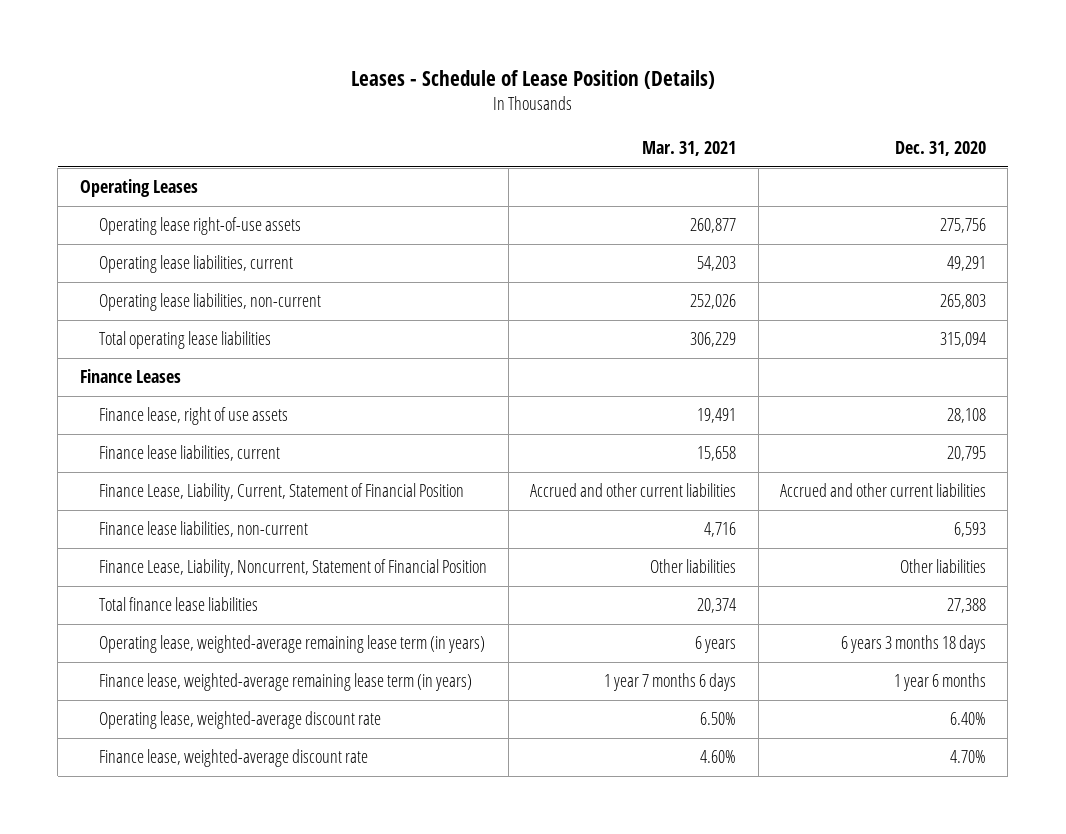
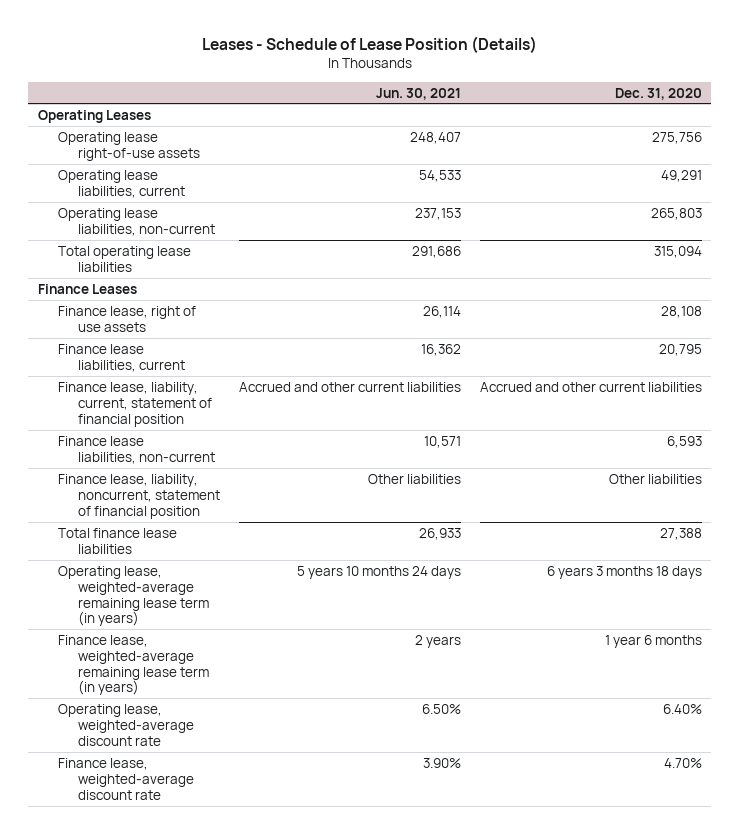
- | Mar. 31, 2021 | Dec. 31, 2020
+ | Jun. 30, 2021 | Dec. 31, 2020
- Finance Lease, Liability, Current, Statement of Financial Position | Accrued and other current liabilities | Accrued and other current liabilities
+ Finance lease, liability, current, statement of financial position | Accrued and other current liabilities | Accrued and other current liabilities
- Finance Lease, Liability, Noncurrent, Statement of Financial Position | Other liabilities | Other liabilities
+ Finance lease, liability, noncurrent, statement of financial position | Other liabilities | Other liabilities

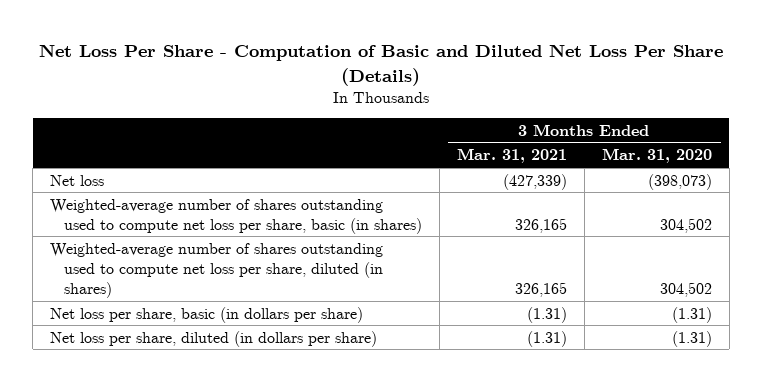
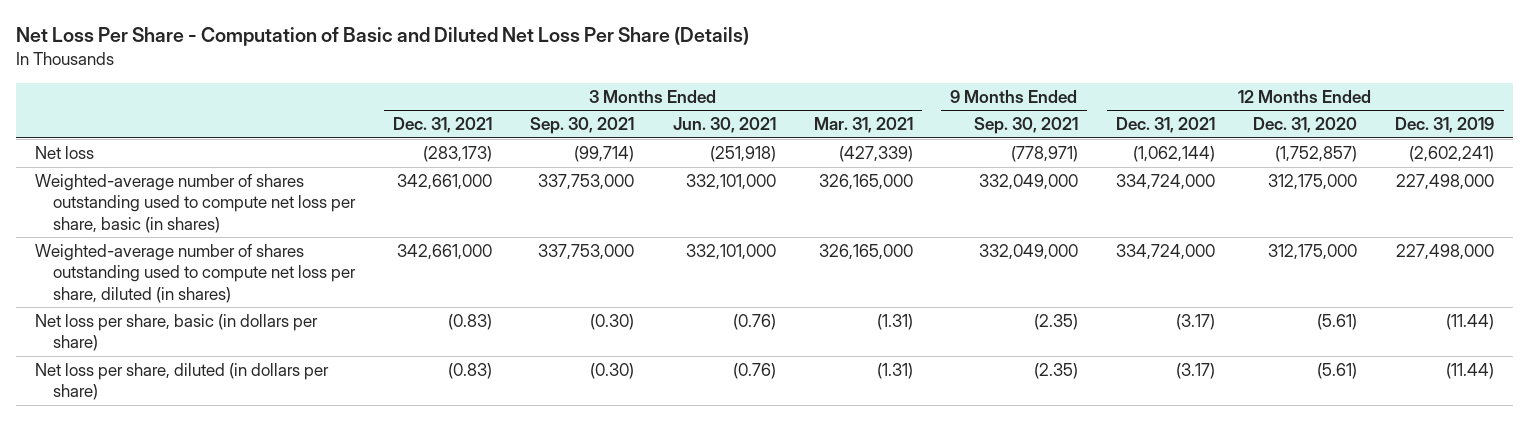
- | 3 Months Ended Mar. 31, 2021 | 3 Months Ended Mar. 31, 2020
+ | 3 Months Ended Dec. 31, 2021 | 3 Months Ended Sep. 30, 2021 | 3 Months Ended Jun. 30, 2021 | 3 Months Ended Mar. 31, 2021 | 9 Months Ended Sep. 30, 2021 | 12 Months Ended Dec. 31, 2021 | 12 Months Ended Dec. 31, 2020 | 12 Months Ended Dec. 31, 2019
- Weighted-average number of shares outstanding used to compute net loss per share, basic (in shares) | 326,165 | 304,502
- Weighted-average number of shares outstanding used to compute net loss per share, diluted (in shares) | 326,165 | 304,502
+ Weighted-average number of shares outstanding used to compute net loss per share, basic (in shares) | 342,661,000 | 337,753,000 | 332,101,000 | 326,165,000 | 332,049,000 | 334,724,000 | 312,175,000 | 227,498,000
+ Weighted-average number of shares outstanding used to compute net loss per share, diluted (in shares) | 342,661,000 | 337,753,000 | 332,101,000 | 326,165,000 | 332,049,000 | 334,724,000 | 312,175,000 | 227,498,000

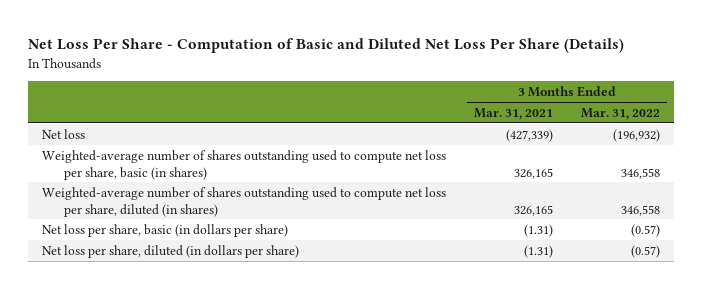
- | 3 Months Ended Dec. 31, 2021 | 3 Months Ended Sep. 30, 2021 | 3 Months Ended Jun. 30, 2021 | 3 Months Ended Mar. 31, 2021 | 9 Months Ended Sep. 30, 2021 | 12 Months Ended Dec. 31, 2021 | 12 Months Ended Dec. 31, 2020 | 12 Months Ended Dec. 31, 2019
+ | 3 Months Ended Mar. 31, 2021 | 3 Months Ended Mar. 31, 2022
- Weighted-average number of shares outstanding used to compute net loss per share, basic (in shares) | 342,661,000 | 337,753,000 | 332,101,000 | 326,165,000 | 332,049,000 | 334,724,000 | 312,175,000 | 227,498,000
- Weighted-average number of shares outstanding used to compute net loss per share, diluted (in shares) | 342,661,000 | 337,753,000 | 332,101,000 | 326,165,000 | 332,049,000 | 334,724,000 | 312,175,000 | 227,498,000
+ Weighted-average number of shares outstanding used to compute net loss per share, basic (in shares) | 326,165 | 346,558
+ Weighted-average number of shares outstanding used to compute net loss per share, diluted (in shares) | 326,165 | 346,558

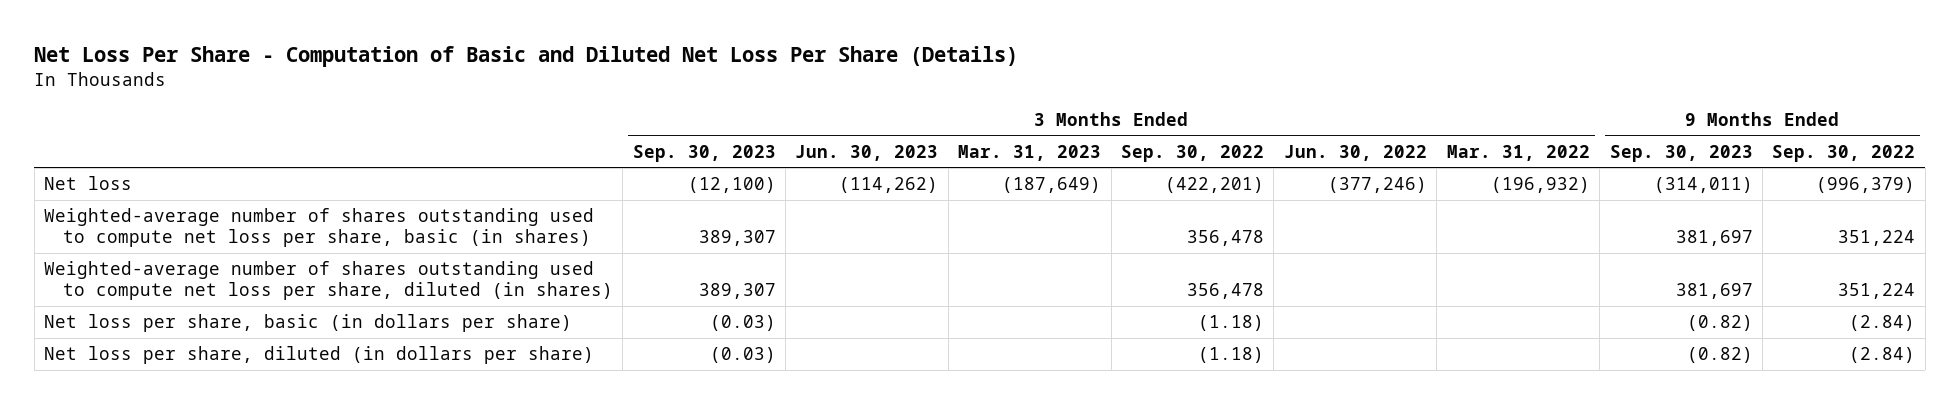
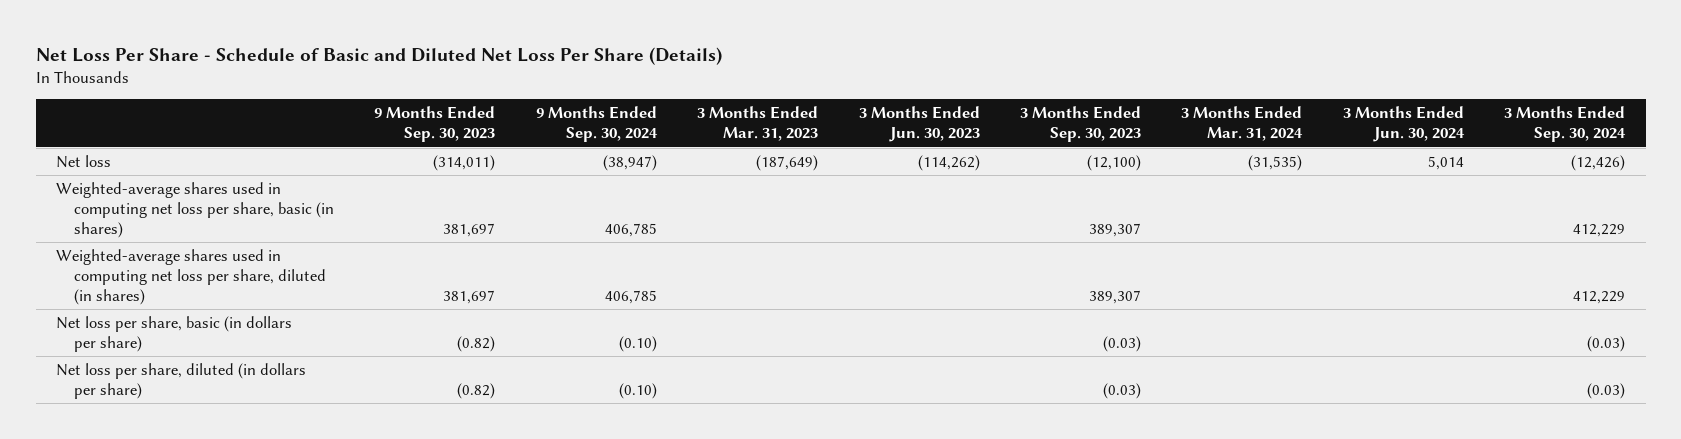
- Net Loss Per Share - Computation of Basic and Diluted Net Loss Per Share (Details)
+ Net Loss Per Share - Schedule of Basic and Diluted Net Loss Per Share (Details)
- | 3 Months Ended Sep. 30, 2023 | 3 Months Ended Jun. 30, 2023 | 3 Months Ended Mar. 31, 2023 | 3 Months Ended Sep. 30, 2022 | 3 Months Ended Jun. 30, 2022 | 3 Months Ended Mar. 31, 2022 | 9 Months Ended Sep. 30, 2023 | 9 Months Ended Sep. 30, 2022
+ | 9 Months Ended Sep. 30, 2023 | 9 Months Ended Sep. 30, 2024 | 3 Months Ended Mar. 31, 2023 | 3 Months Ended Jun. 30, 2023 | 3 Months Ended Sep. 30, 2023 | 3 Months Ended Mar. 31, 2024 | 3 Months Ended Jun. 30, 2024 | 3 Months Ended Sep. 30, 2024
- Weighted-average number of shares outstanding used to compute net loss per share, basic (in shares) | 389,307 | | | 356,478 | | | 381,697 | 351,224
- Weighted-average number of shares outstanding used to compute net loss per share, diluted (in shares) | 389,307 | | | 356,478 | | | 381,697 | 351,224
+ Weighted-average shares used in computing net loss per share, basic (in shares) | 381,697 | 406,785 | | | 389,307 | | | 412,229
+ Weighted-average shares used in computing net loss per share, diluted (in shares) | 381,697 | 406,785 | | | 389,307 | | | 412,229

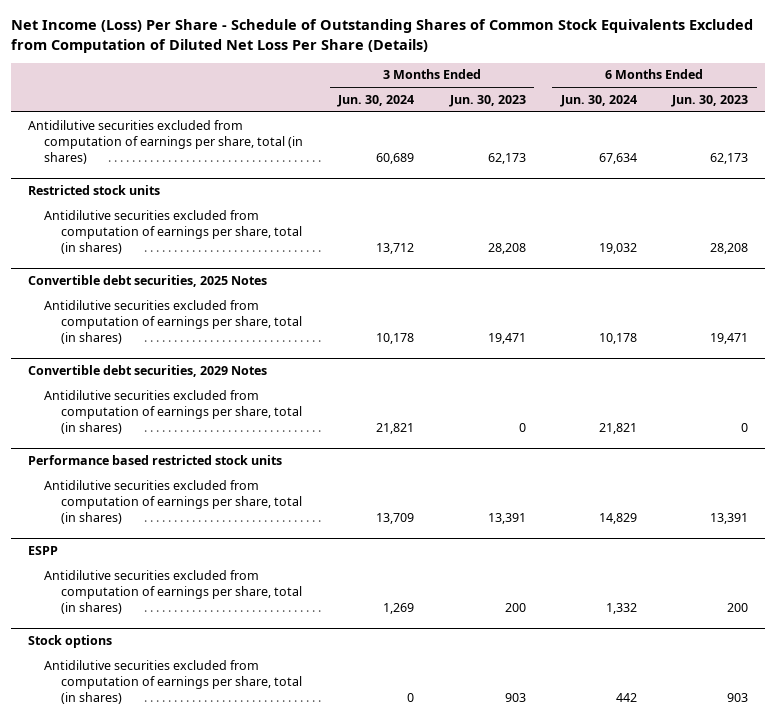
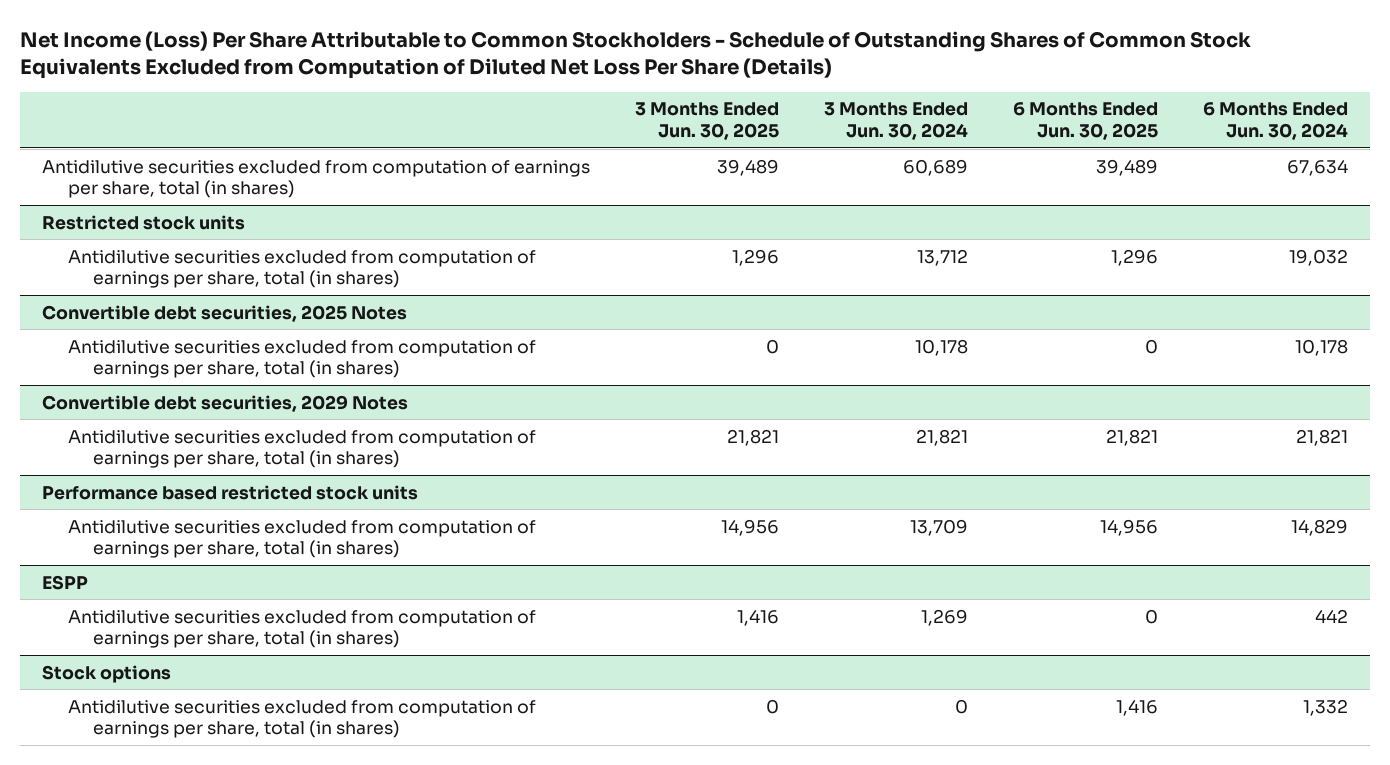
- Net Income (Loss) Per Share - Schedule of Outstanding Shares of Common Stock Equivalents Excluded from Computation of Diluted Net Loss Per Share (Details)
+ Net Income (Loss) Per Share Attributable to Common Stockholders - Schedule of Outstanding Shares of Common Stock Equivalents Excluded from Computation of Diluted Net Loss Per Share (Details)
- | 3 Months Ended Jun. 30, 2024 | 3 Months Ended Jun. 30, 2023 | 6 Months Ended Jun. 30, 2024 | 6 Months Ended Jun. 30, 2023
+ | 3 Months Ended Jun. 30, 2025 | 3 Months Ended Jun. 30, 2024 | 6 Months Ended Jun. 30, 2025 | 6 Months Ended Jun. 30, 2024
@ ESPP
- Antidilutive securities excluded from computation of earnings per share, total (in shares) | 1,269 | 200 | 1,332 | 200
+ Antidilutive securities excluded from computation of earnings per share, total (in shares) | 1,416 | 1,269 | 0 | 442
@ Stock options
- Antidilutive securities excluded from computation of earnings per share, total (in shares) | 0 | 903 | 442 | 903
+ Antidilutive securities excluded from computation of earnings per share, total (in shares) | 0 | 0 | 1,416 | 1,332

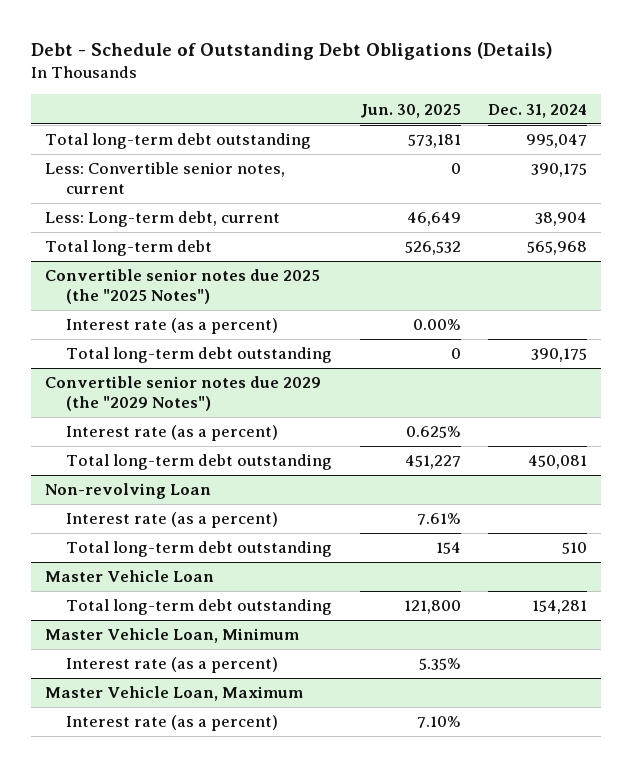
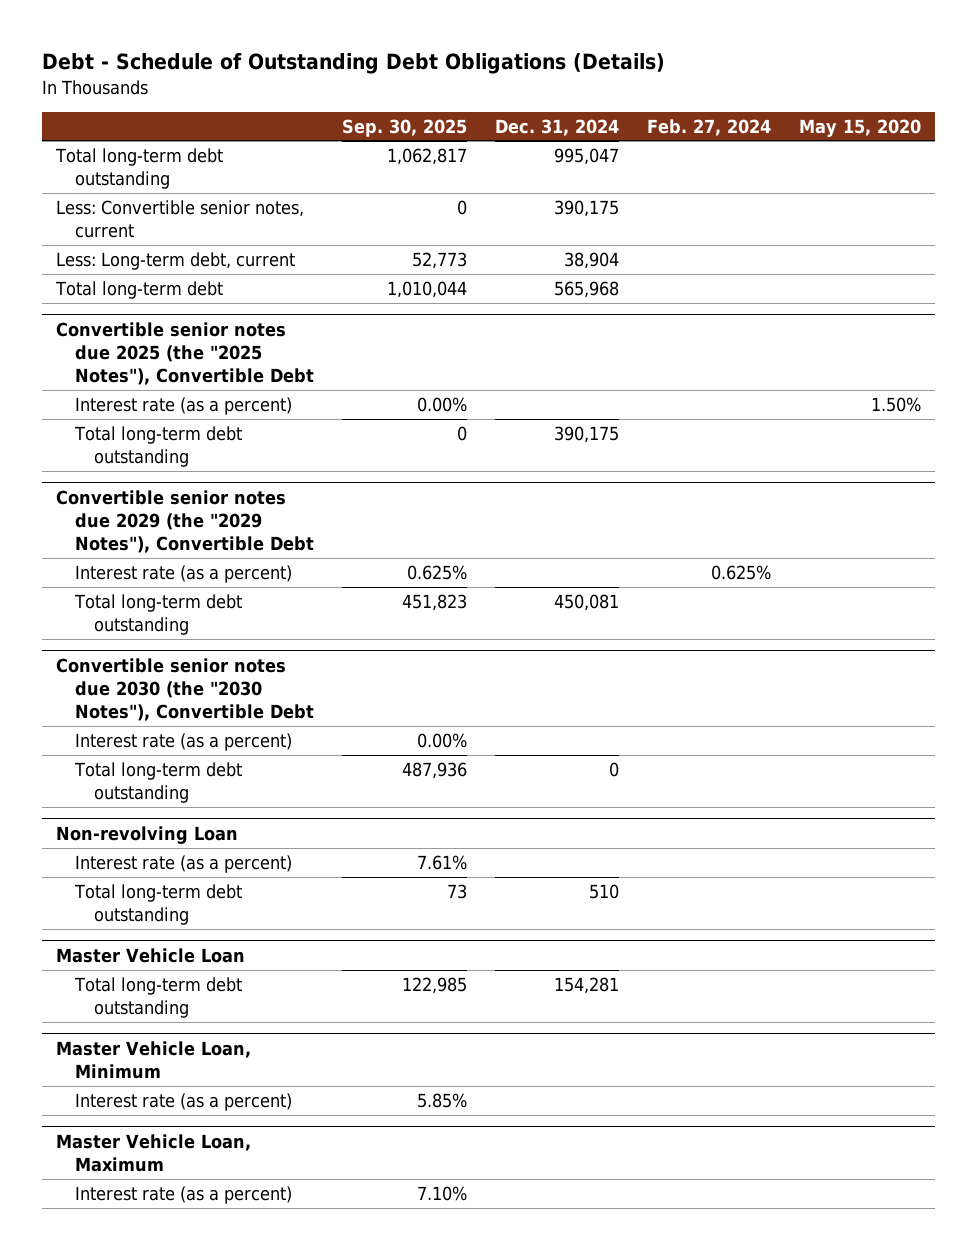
- | Jun. 30, 2025 | Dec. 31, 2024
+ | Sep. 30, 2025 | Dec. 31, 2024 | Feb. 27, 2024 | May 15, 2020
- Convertible senior notes due 2025 (the "2025 Notes")
+ Convertible senior notes due 2025 (the "2025 Notes"), Convertible Debt
- Convertible senior notes due 2029 (the "2029 Notes")
+ Convertible senior notes due 2029 (the "2029 Notes"), Convertible Debt
+ Convertible senior notes due 2030 (the "2030 Notes"), Convertible Debt
+ Interest rate (as a percent) | 0.00% | | |
+ Total long-term debt outstanding | 487,936 | 0 | |

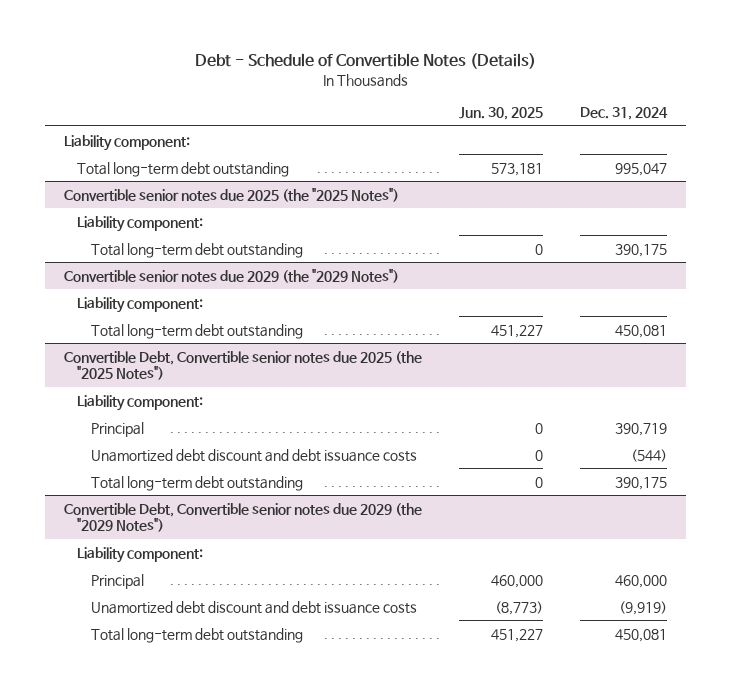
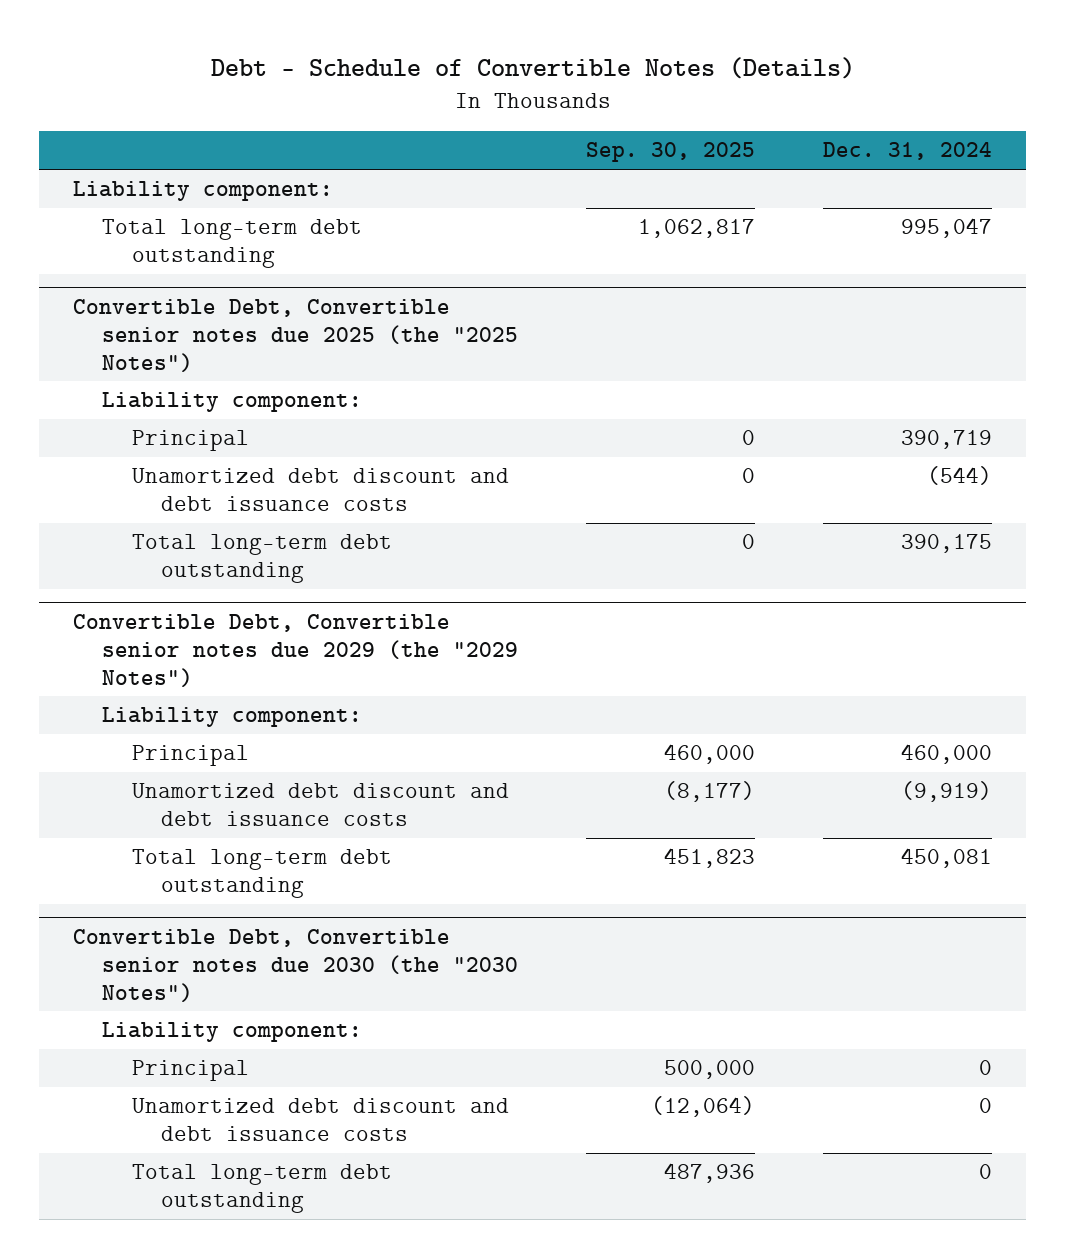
- | Jun. 30, 2025 | Dec. 31, 2024
+ | Sep. 30, 2025 | Dec. 31, 2024
- Convertible senior notes due 2025 (the "2025 Notes")
- Liability component:
- Total long-term debt outstanding | 0 | 390,175
- Convertible senior notes due 2029 (the "2029 Notes")
- Liability component:
- Total long-term debt outstanding | 451,227 | 450,081
+ Convertible Debt, Convertible senior notes due 2030 (the "2030 Notes")
+ Liability component:
+ Principal | 500,000 | 0
+ Unamortized debt discount and debt issuance costs | (12,064) | 0
+ Total long-term debt outstanding | 487,936 | 0

